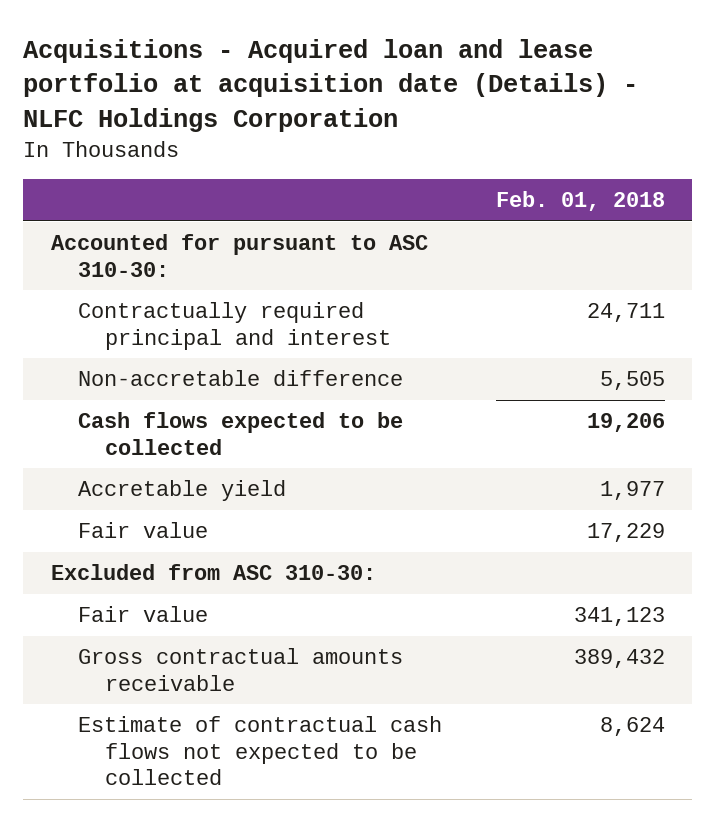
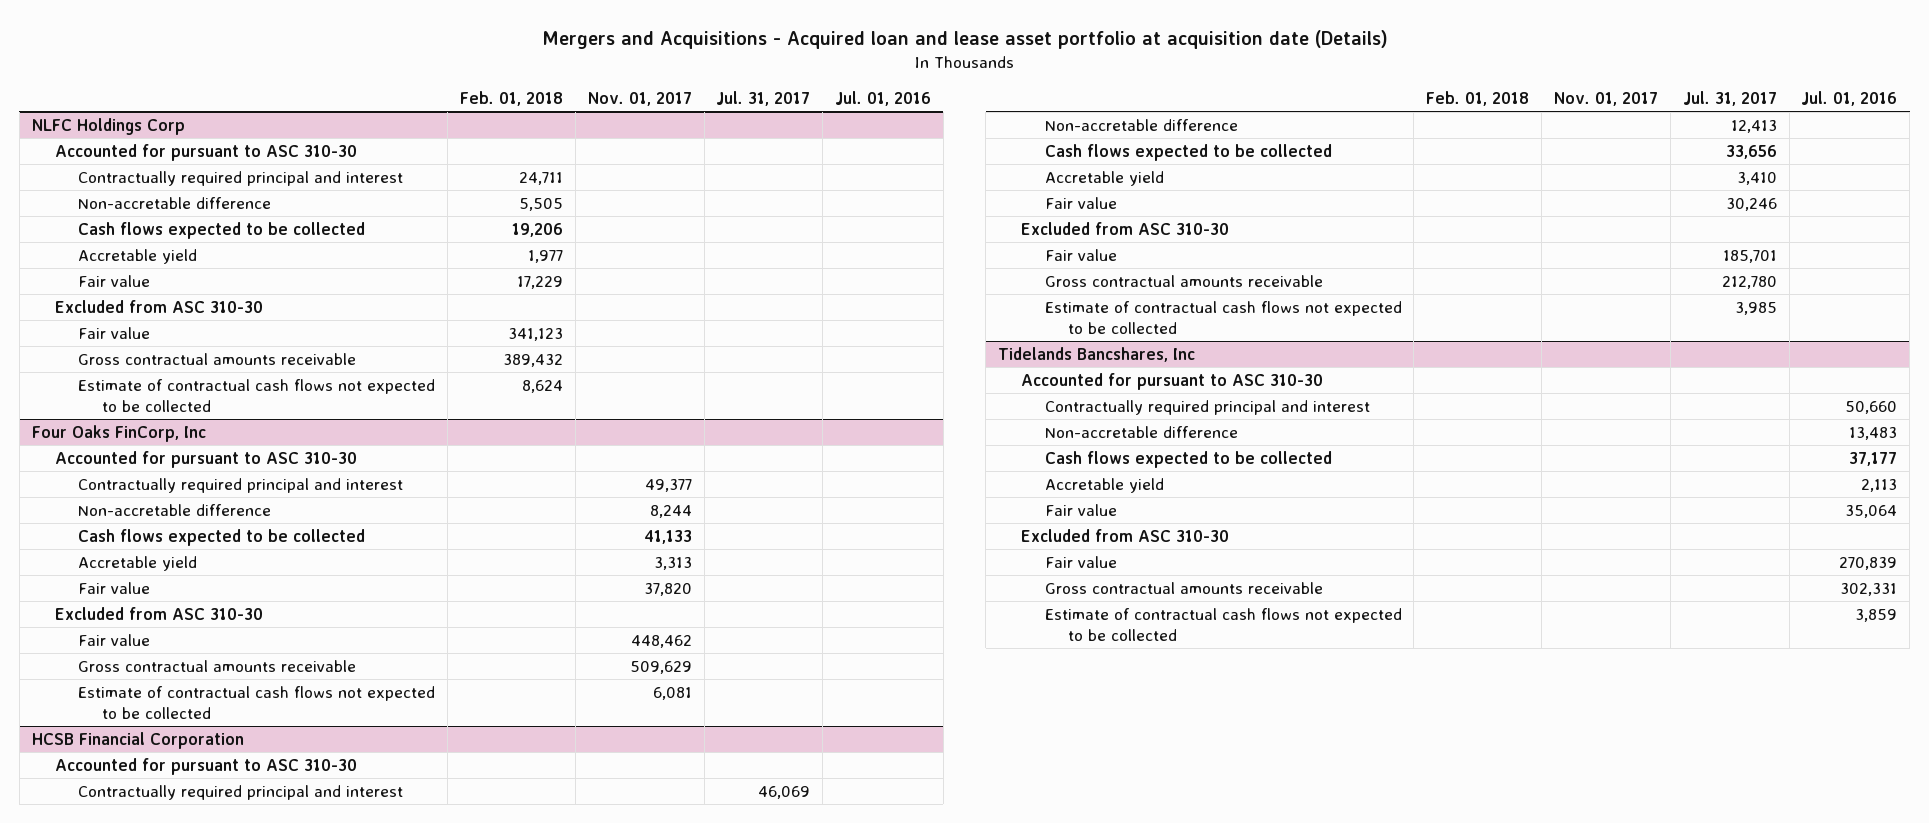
- Acquisitions - Acquired loan and lease portfolio at acquisition date (Details) - NLFC Holdings Corporation
+ Mergers and Acquisitions - Acquired loan and lease asset portfolio at acquisition date (Details)
- | Feb. 01, 2018
+ | Feb. 01, 2018 | Nov. 01, 2017 | Jul. 31, 2017 | Jul. 01, 2016
- Accounted for pursuant to ASC 310-30:
+ NLFC Holdings Corp
+ Accounted for pursuant to ASC 310-30
- Excluded from ASC 310-30:
+ Excluded from ASC 310-30
+ Four Oaks FinCorp, Inc
+ Accounted for pursuant to ASC 310-30
+ Contractually required principal and interest | | 49,377 | |
+ Non-accretable difference | | 8,244 | |
+ Cash flows expected to be collected | | 41,133 | |
+ Accretable yield | | 3,313 | |
+ Fair value | | 37,820 | |
+ Excluded from ASC 310-30
+ Fair value | | 448,462 | |
+ Gross contractual amounts receivable | | 509,629 | |
+ Estimate of contractual cash flows not expected to be collected | | 6,081 | |
+ HCSB Financial Corporation
+ Accounted for pursuant to ASC 310-30
+ Contractually required principal and interest | | | 46,069 |
+ Non-accretable difference | | | 12,413 |
+ Cash flows expected to be collected | | | 33,656 |
+ Accretable yield | | | 3,410 |
+ Fair value | | | 30,246 |
+ Excluded from ASC 310-30
+ Fair value | | | 185,701 |
+ Gross contractual amounts receivable | | | 212,780 |
+ Estimate of contractual cash flows not expected to be collected | | | 3,985 |
+ Tidelands Bancshares, Inc
+ Accounted for pursuant to ASC 310-30
+ Contractually required principal and interest | | | | 50,660
+ Non-accretable difference | | | | 13,483
+ Cash flows expected to be collected | | | | 37,177
+ Accretable yield | | | | 2,113
+ Fair value | | | | 35,064
+ Excluded from ASC 310-30
+ Fair value | | | | 270,839
+ Gross contractual amounts receivable | | | | 302,331
+ Estimate of contractual cash flows not expected to be collected | | | | 3,859

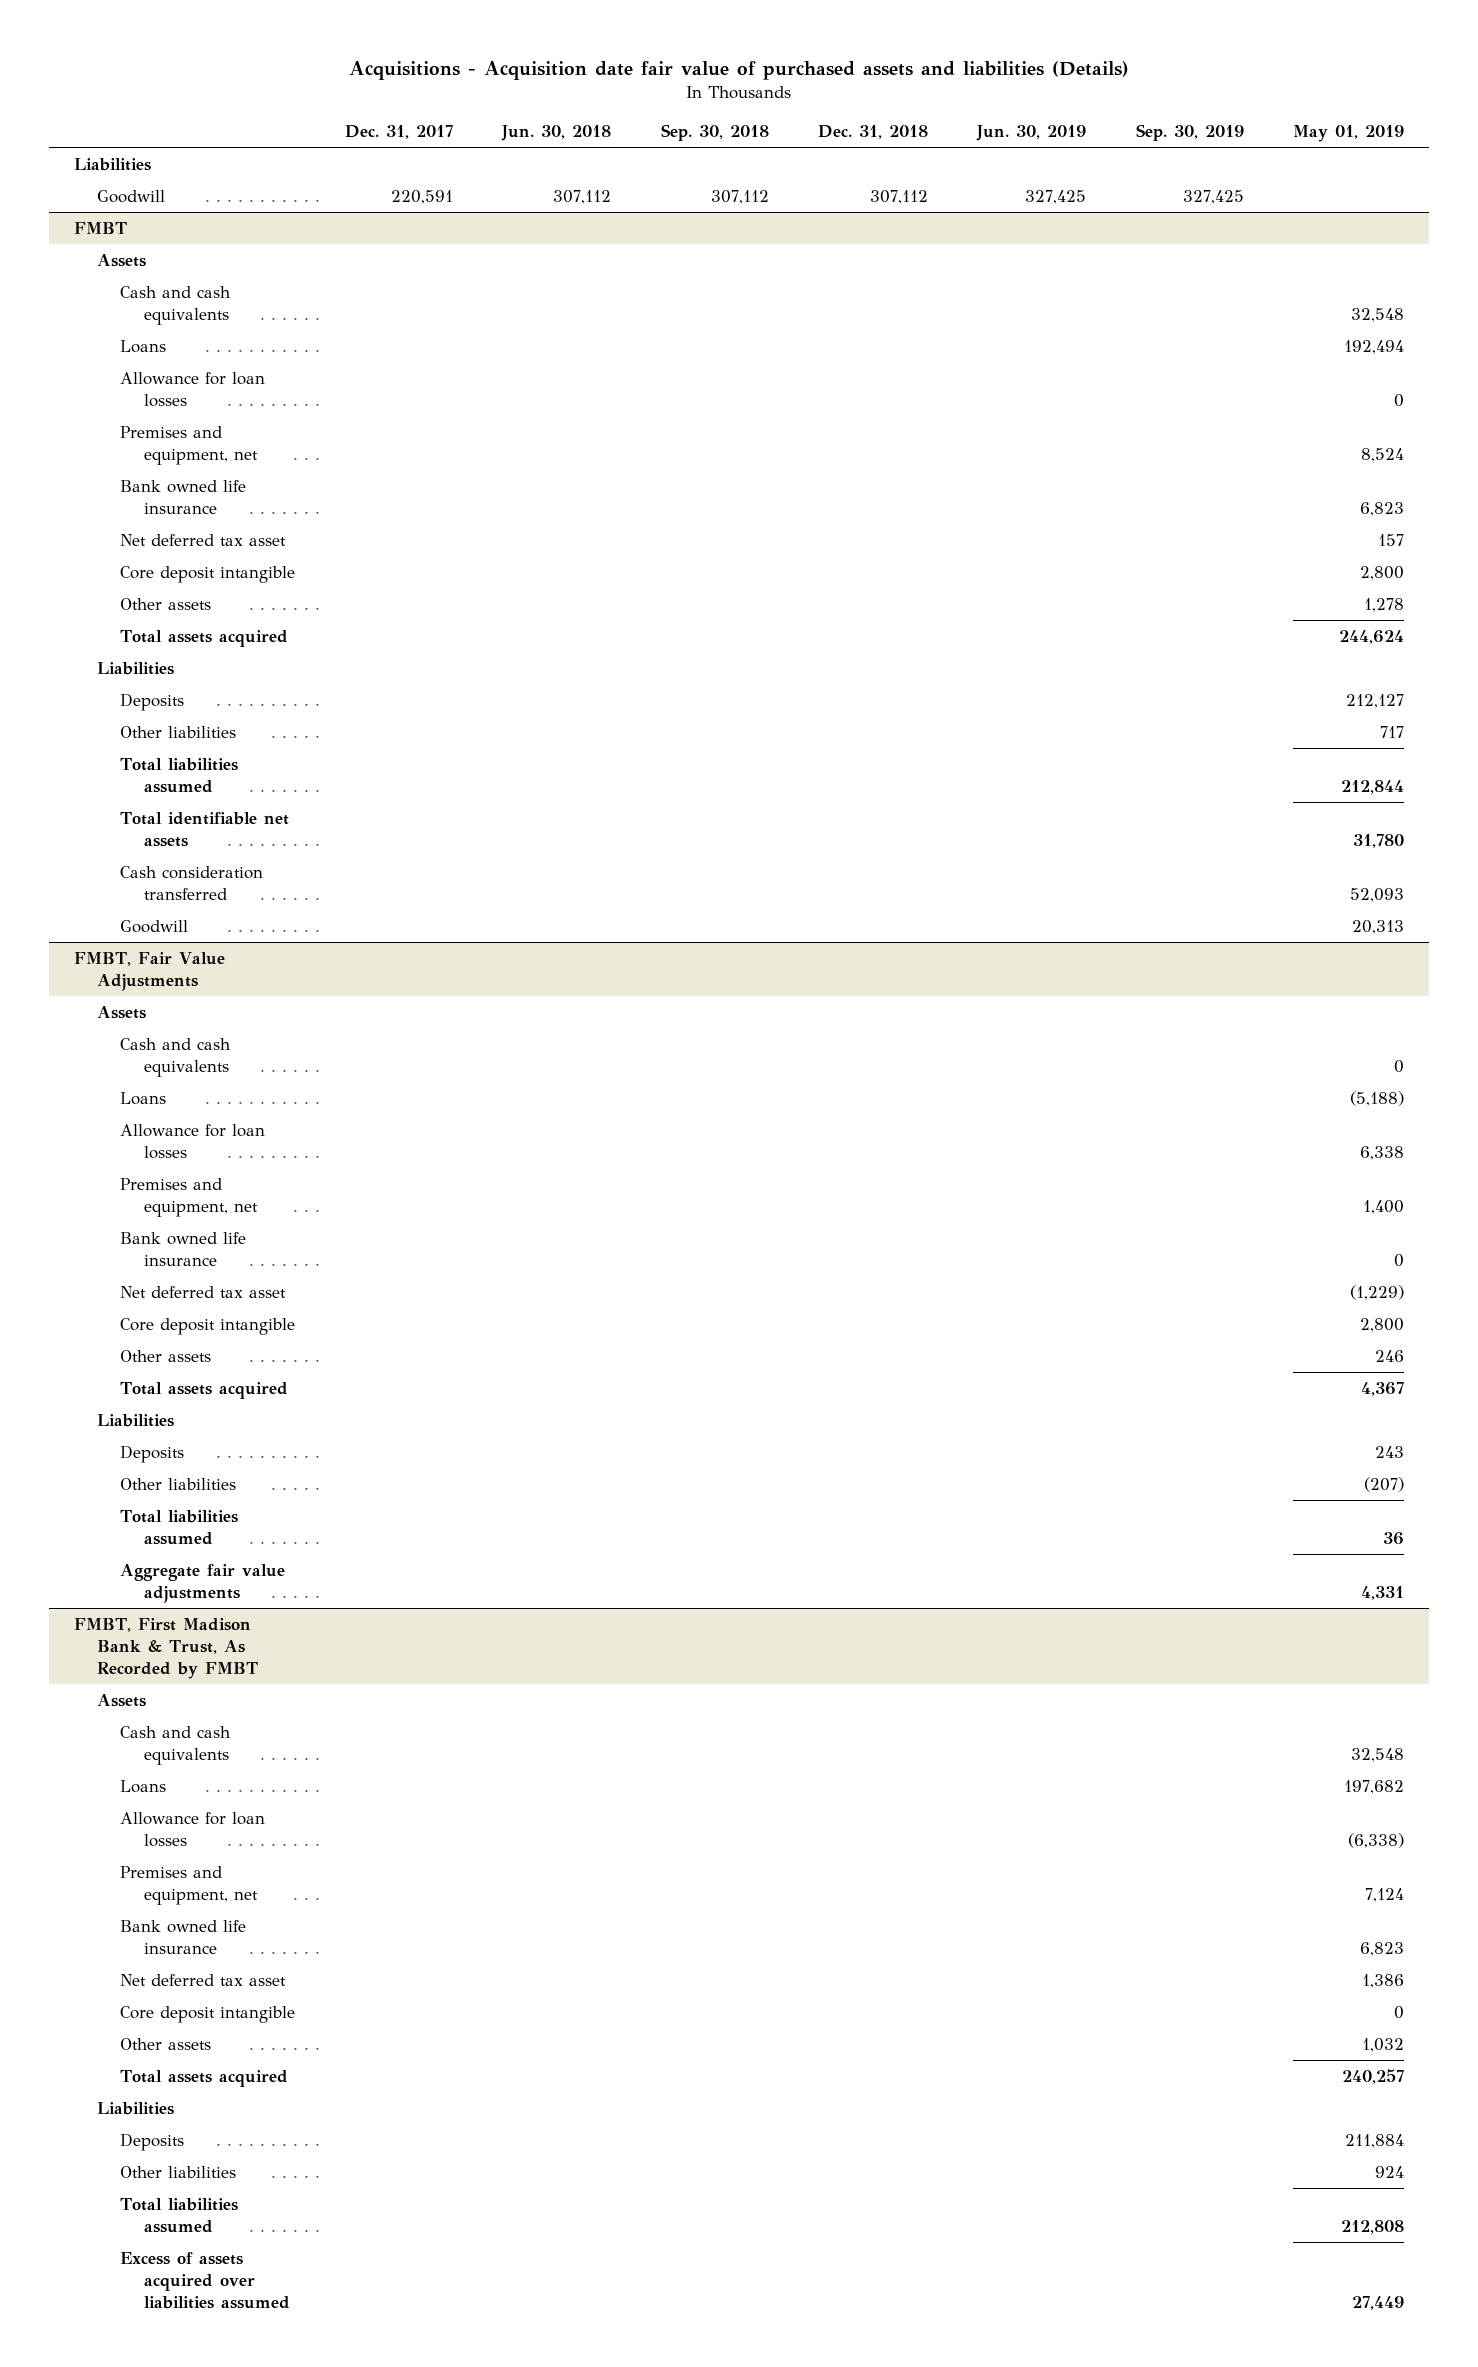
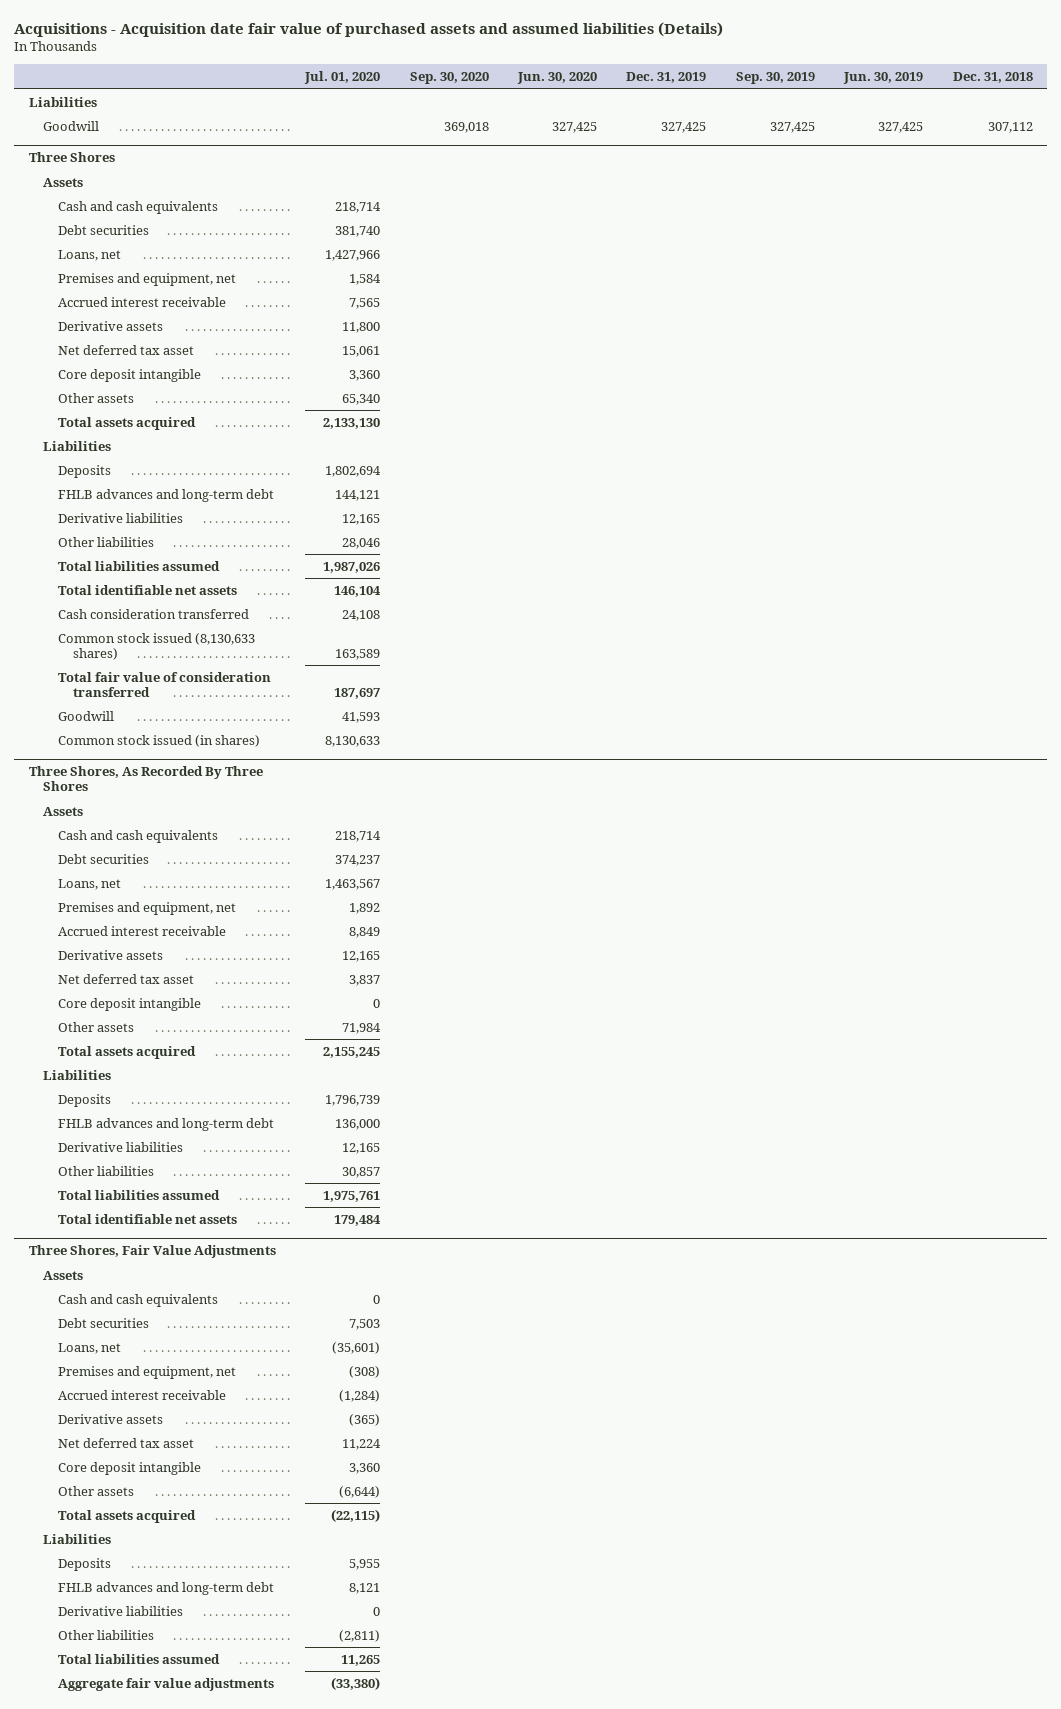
- Acquisitions - Acquisition date fair value of purchased assets and liabilities (Details)
+ Acquisitions - Acquisition date fair value of purchased assets and assumed liabilities (Details)
- | Dec. 31, 2017 | Jun. 30, 2018 | Sep. 30, 2018 | Dec. 31, 2018 | Jun. 30, 2019 | Sep. 30, 2019 | May 01, 2019
+ | Jul. 01, 2020 | Sep. 30, 2020 | Jun. 30, 2020 | Dec. 31, 2019 | Sep. 30, 2019 | Jun. 30, 2019 | Dec. 31, 2018
- FMBT
- Assets
- Cash and cash equivalents | | | | | | | 32,548
- Loans | | | | | | | 192,494
- Allowance for loan losses | | | | | | | 0
- Premises and equipment, net | | | | | | | 8,524
- Bank owned life insurance | | | | | | | 6,823
- Net deferred tax asset | | | | | | | 157
- Core deposit intangible | | | | | | | 2,800
- Other assets | | | | | | | 1,278
- Total assets acquired | | | | | | | 244,624
- Liabilities
- Deposits | | | | | | | 212,127
- Other liabilities | | | | | | | 717
- Total liabilities assumed | | | | | | | 212,844
- Total identifiable net assets | | | | | | | 31,780
- Cash consideration transferred | | | | | | | 52,093
- Goodwill | | | | | | | 20,313
- FMBT, Fair Value Adjustments
+ Three Shores
+ Assets
+ Cash and cash equivalents | 218,714 | | | | | |
+ Debt securities | 381,740 | | | | | |
+ Loans, net | 1,427,966 | | | | | |
+ Premises and equipment, net | 1,584 | | | | | |
+ Accrued interest receivable | 7,565 | | | | | |
+ Derivative assets | 11,800 | | | | | |
+ Net deferred tax asset | 15,061 | | | | | |
+ Core deposit intangible | 3,360 | | | | | |
+ Other assets | 65,340 | | | | | |
+ Total assets acquired | 2,133,130 | | | | | |
+ Liabilities
+ Deposits | 1,802,694 | | | | | |
+ FHLB advances and long-term debt | 144,121 | | | | | |
+ Derivative liabilities | 12,165 | | | | | |
+ Other liabilities | 28,046 | | | | | |
+ Total liabilities assumed | 1,987,026 | | | | | |
+ Total identifiable net assets | 146,104 | | | | | |
+ Cash consideration transferred | 24,108 | | | | | |
+ Common stock issued (8,130,633 shares) | 163,589 | | | | | |
+ Total fair value of consideration transferred | 187,697 | | | | | |
+ Goodwill | 41,593 | | | | | |
+ Common stock issued (in shares) | 8,130,633 | | | | | |
+ Three Shores, As Recorded By Three Shores
+ Assets
+ Cash and cash equivalents | 218,714 | | | | | |
+ Debt securities | 374,237 | | | | | |
+ Loans, net | 1,463,567 | | | | | |
+ Premises and equipment, net | 1,892 | | | | | |
+ Accrued interest receivable | 8,849 | | | | | |
+ Derivative assets | 12,165 | | | | | |
+ Net deferred tax asset | 3,837 | | | | | |
+ Core deposit intangible | 0 | | | | | |
+ Other assets | 71,984 | | | | | |
+ Total assets acquired | 2,155,245 | | | | | |
+ Liabilities
+ Deposits | 1,796,739 | | | | | |
+ FHLB advances and long-term debt | 136,000 | | | | | |
+ Derivative liabilities | 12,165 | | | | | |
+ Other liabilities | 30,857 | | | | | |
+ Total liabilities assumed | 1,975,761 | | | | | |
+ Total identifiable net assets | 179,484 | | | | | |
+ Three Shores, Fair Value Adjustments
- Loans | | | | | | | (5,188)
- Allowance for loan losses | | | | | | | 6,338
+ Debt securities | 7,503 | | | | | |
+ Loans, net | (35,601) | | | | | |
- Bank owned life insurance | | | | | | | 0
+ Accrued interest receivable | (1,284) | | | | | |
+ Derivative assets | (365) | | | | | |
+ FHLB advances and long-term debt | 8,121 | | | | | |
+ Derivative liabilities | 0 | | | | | |
- FMBT, First Madison Bank & Trust, As Recorded by FMBT
- Assets
- Cash and cash equivalents | | | | | | | 32,548
- Loans | | | | | | | 197,682
- Allowance for loan losses | | | | | | | (6,338)
- Premises and equipment, net | | | | | | | 7,124
- Bank owned life insurance | | | | | | | 6,823
- Net deferred tax asset | | | | | | | 1,386
- Core deposit intangible | | | | | | | 0
- Other assets | | | | | | | 1,032
- Total assets acquired | | | | | | | 240,257
- Liabilities
- Deposits | | | | | | | 211,884
- Other liabilities | | | | | | | 924
- Total liabilities assumed | | | | | | | 212,808
- Excess of assets acquired over liabilities assumed | | | | | | | 27,449

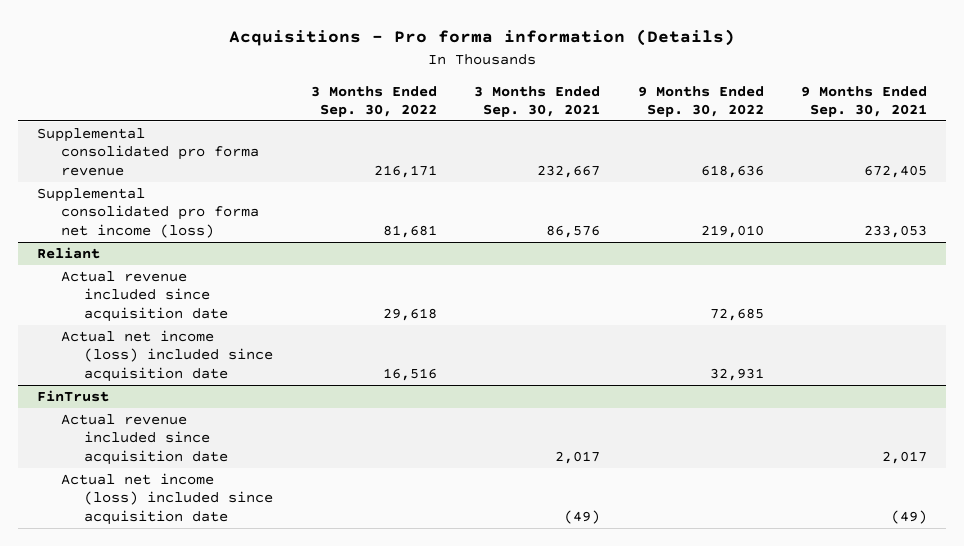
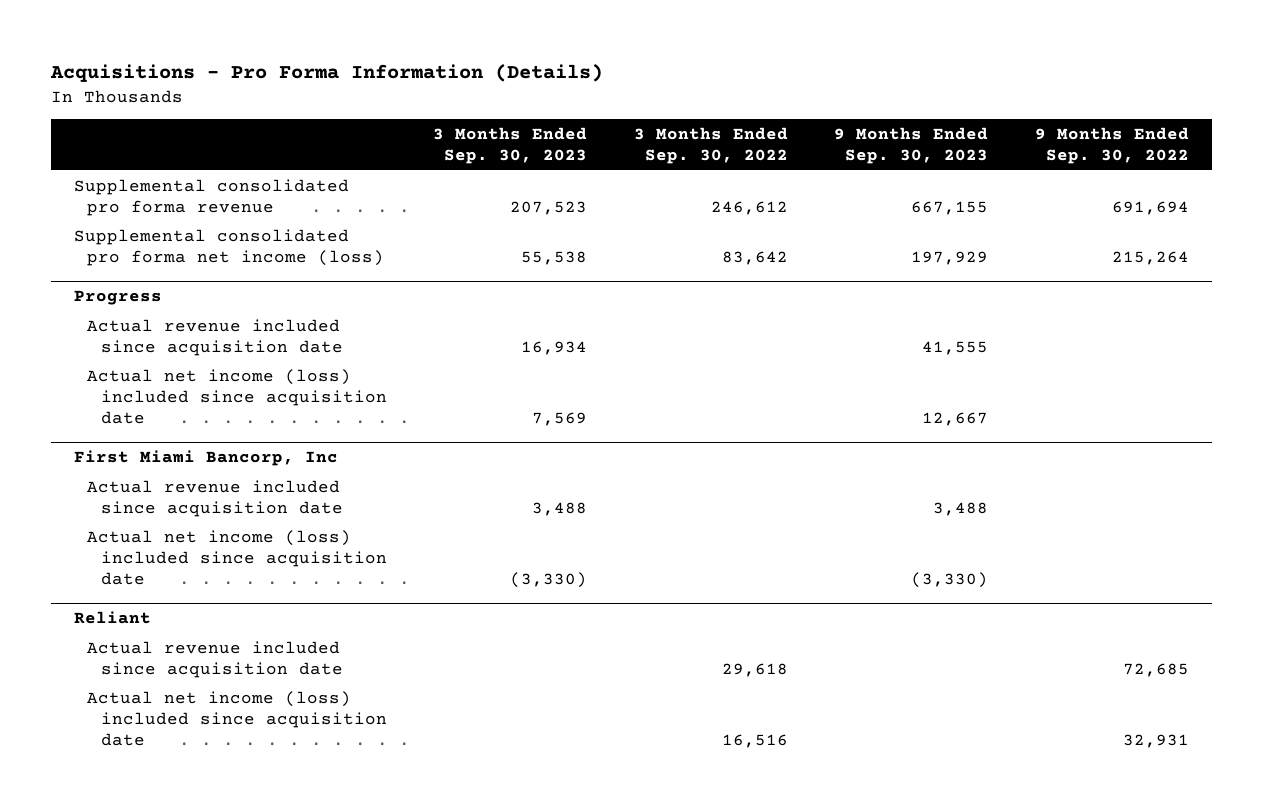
- Acquisitions - Pro forma information (Details)
+ Acquisitions - Pro Forma Information (Details)
- | 3 Months Ended Sep. 30, 2022 | 3 Months Ended Sep. 30, 2021 | 9 Months Ended Sep. 30, 2022 | 9 Months Ended Sep. 30, 2021
+ | 3 Months Ended Sep. 30, 2023 | 3 Months Ended Sep. 30, 2022 | 9 Months Ended Sep. 30, 2023 | 9 Months Ended Sep. 30, 2022
- Supplemental consolidated pro forma revenue | 216,171 | 232,667 | 618,636 | 672,405
- Supplemental consolidated pro forma net income (loss) | 81,681 | 86,576 | 219,010 | 233,053
+ Supplemental consolidated pro forma revenue | 207,523 | 246,612 | 667,155 | 691,694
+ Supplemental consolidated pro forma net income (loss) | 55,538 | 83,642 | 197,929 | 215,264
+ Progress
+ Actual revenue included since acquisition date | 16,934 | | 41,555 |
+ Actual net income (loss) included since acquisition date | 7,569 | | 12,667 |
+ First Miami Bancorp, Inc
+ Actual revenue included since acquisition date | 3,488 | | 3,488 |
+ Actual net income (loss) included since acquisition date | (3,330) | | (3,330) |
- FinTrust
- Actual revenue included since acquisition date | | 2,017 | | 2,017
- Actual net income (loss) included since acquisition date | | (49) | | (49)

